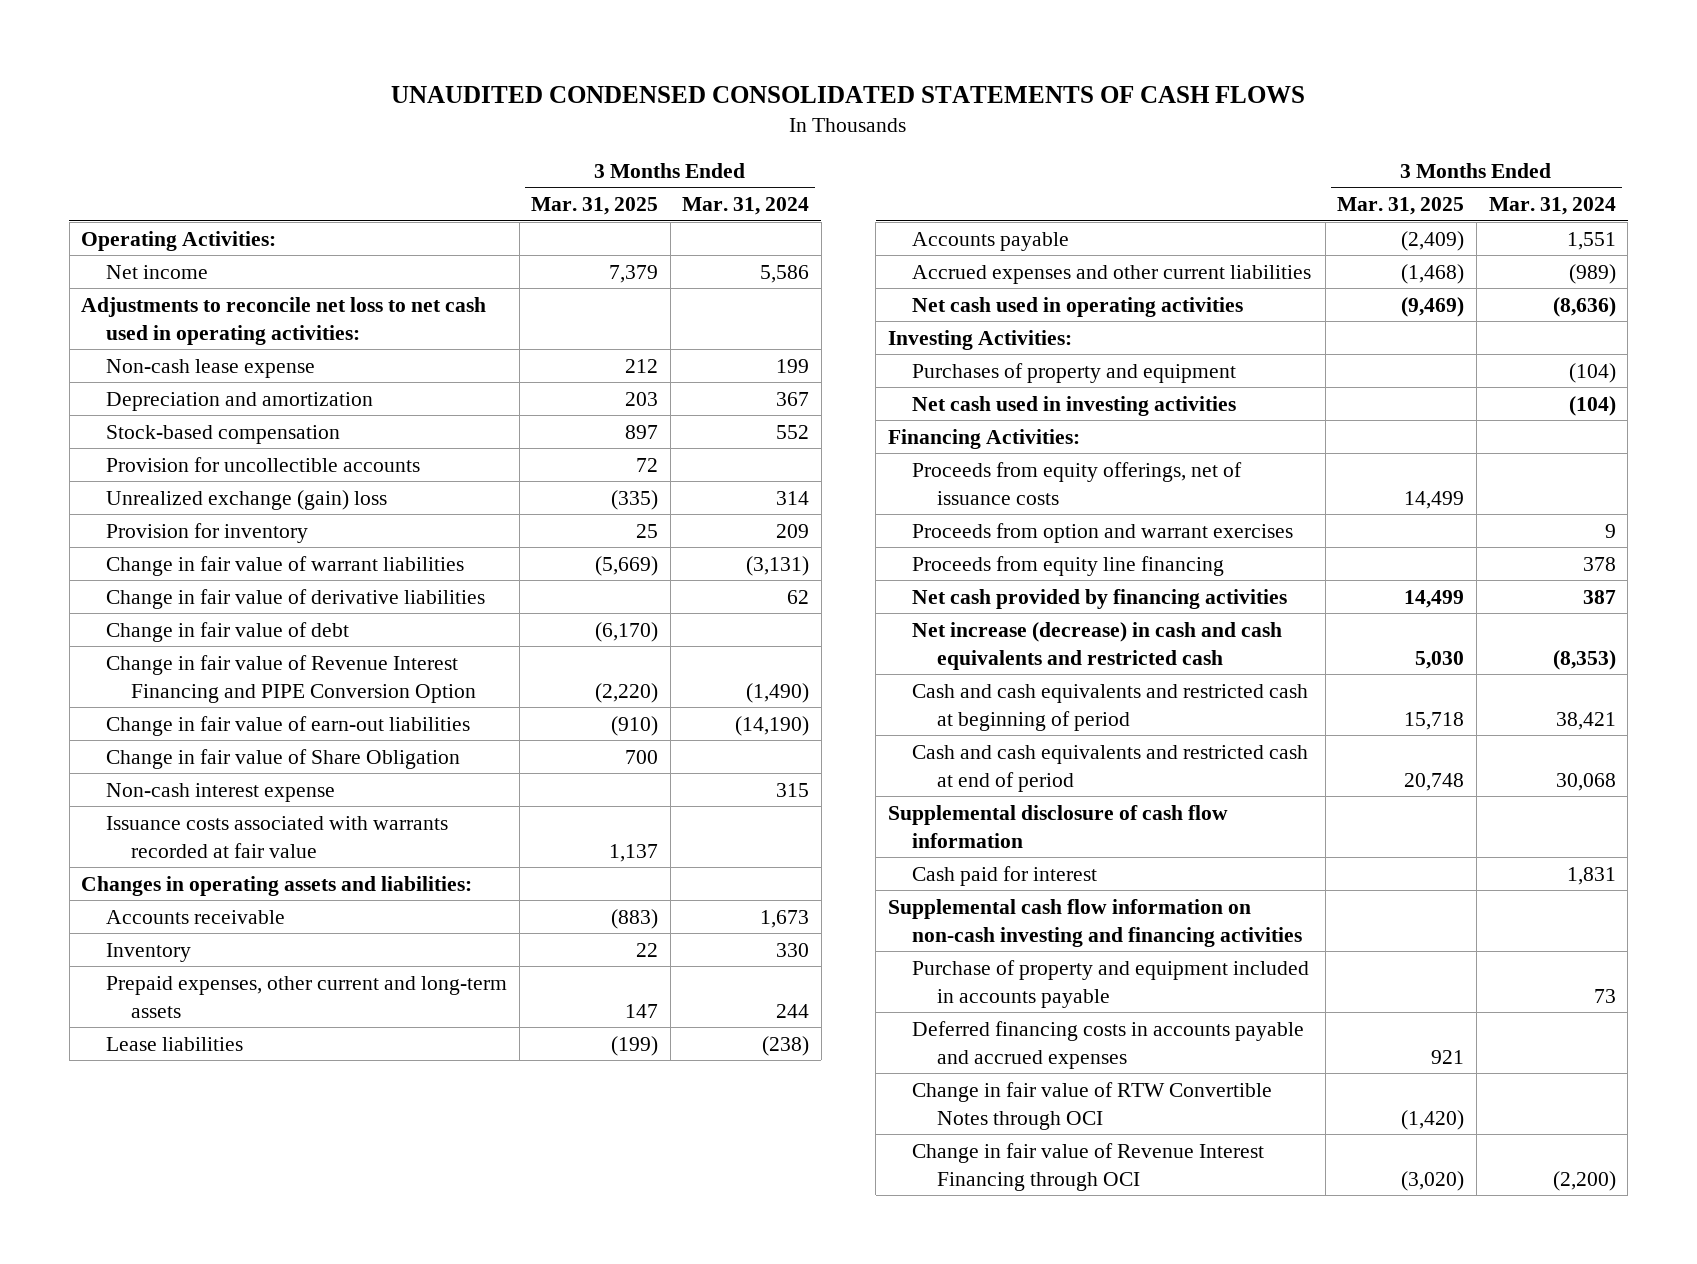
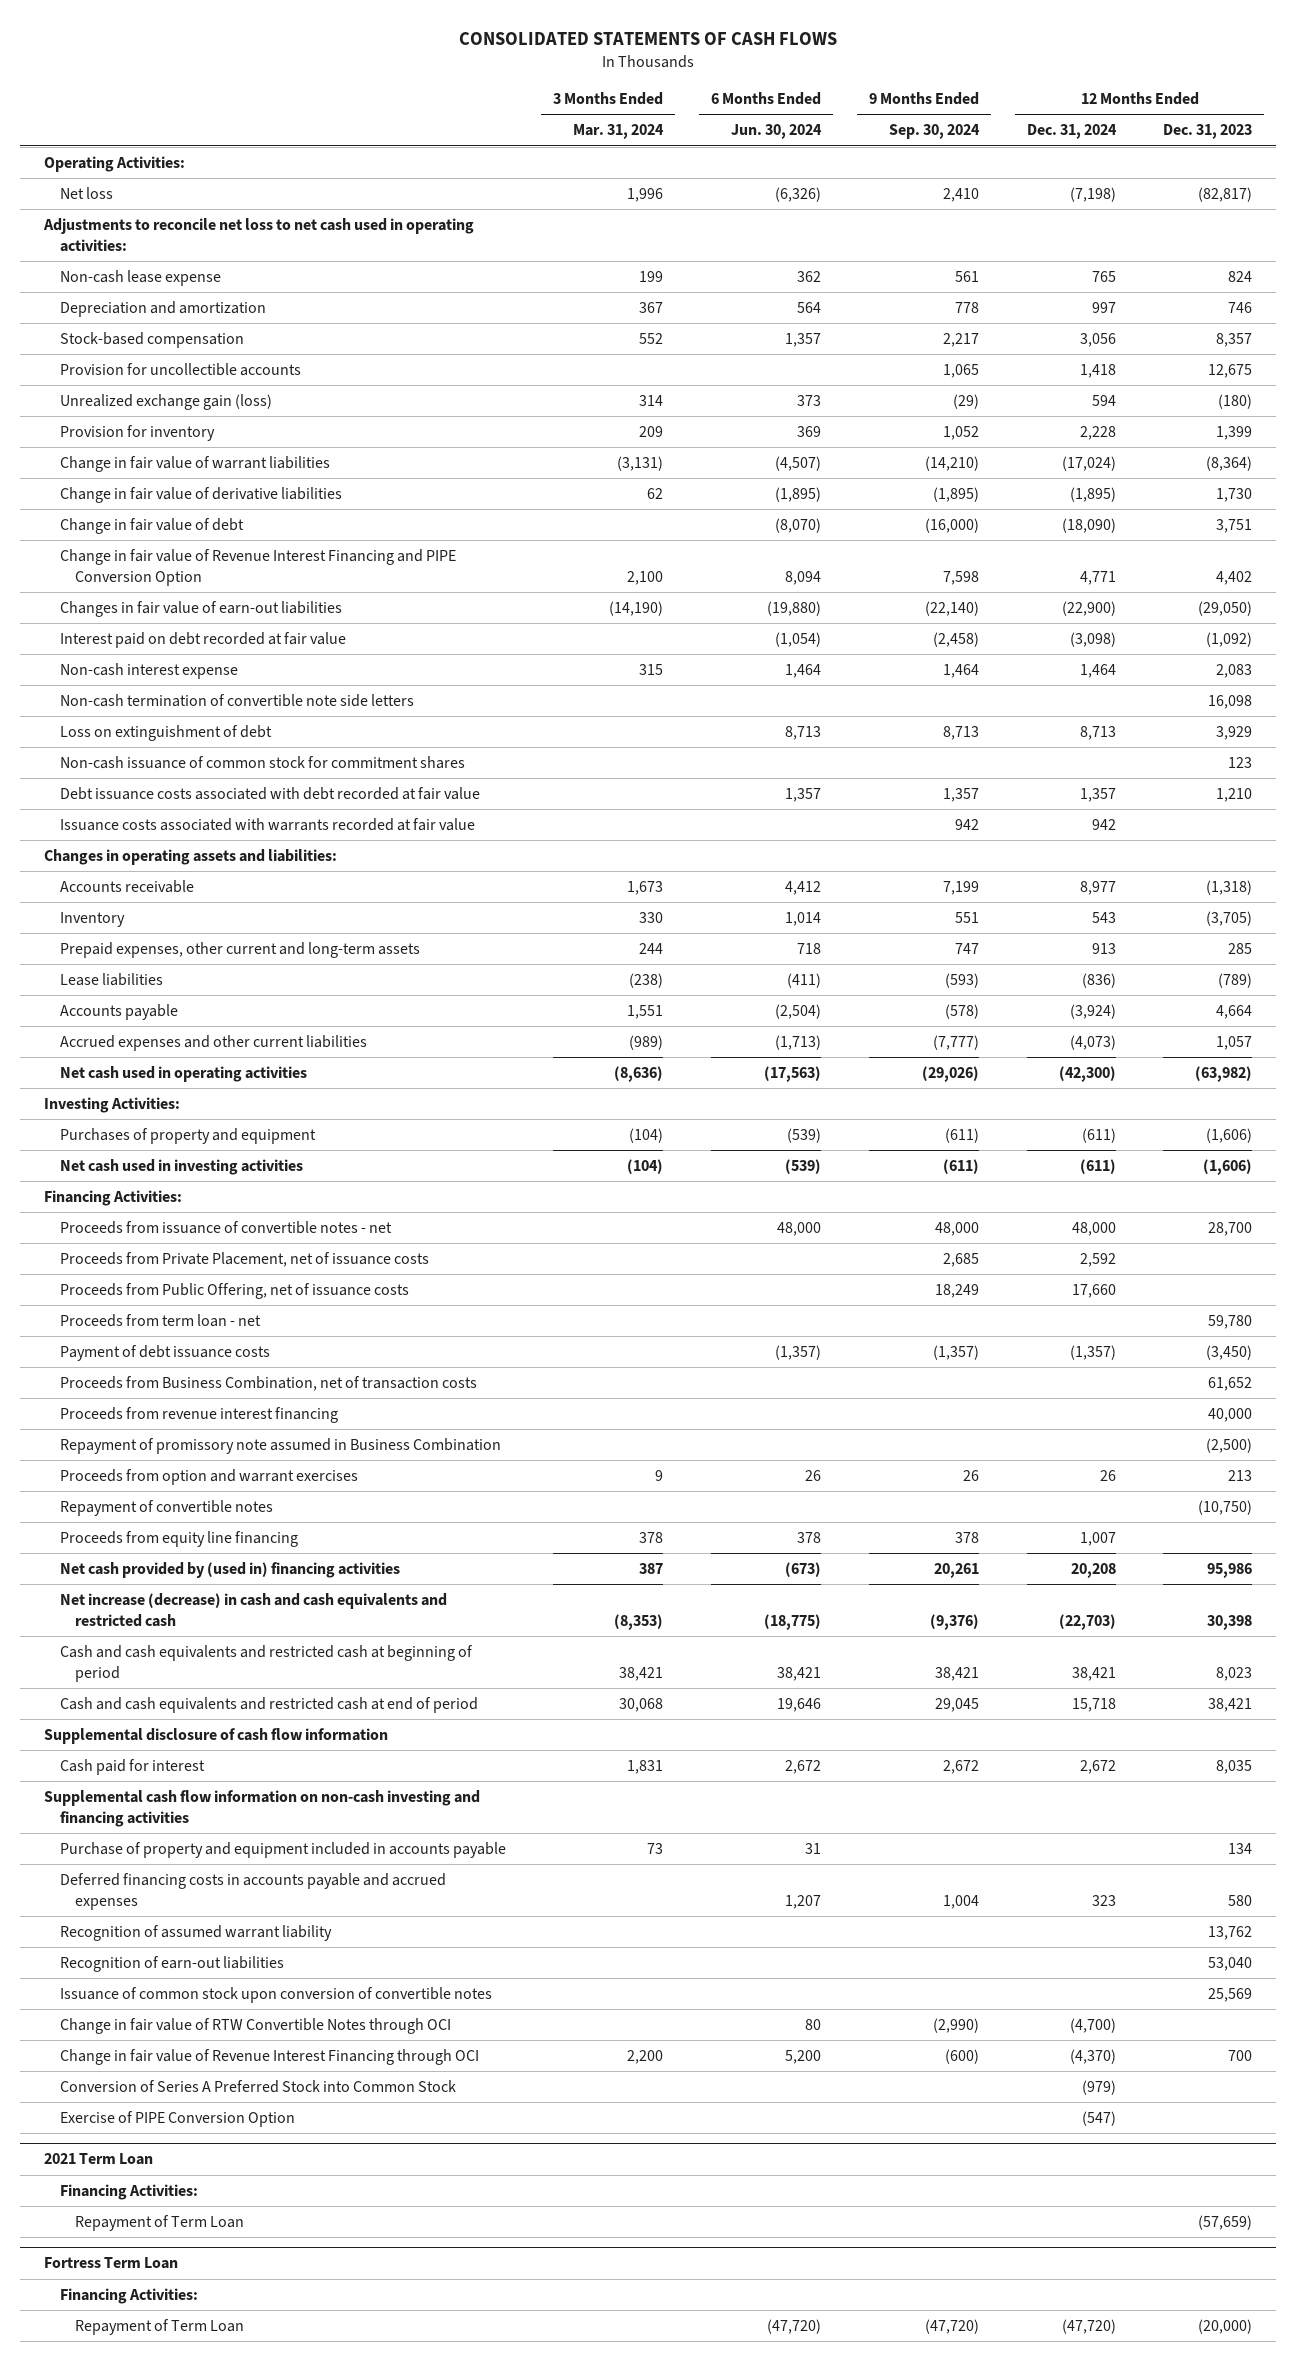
- UNAUDITED CONDENSED CONSOLIDATED STATEMENTS OF CASH FLOWS
+ CONSOLIDATED STATEMENTS OF CASH FLOWS
- | 3 Months Ended Mar. 31, 2025 | 3 Months Ended Mar. 31, 2024
+ | 3 Months Ended Mar. 31, 2024 | 6 Months Ended Jun. 30, 2024 | 9 Months Ended Sep. 30, 2024 | 12 Months Ended Dec. 31, 2024 | 12 Months Ended Dec. 31, 2023
- Net income | 7,379 | 5,586
+ Net loss | 1,996 | (6,326) | 2,410 | (7,198) | (82,817)
- Unrealized exchange (gain) loss | (335) | 314
+ Unrealized exchange gain (loss) | 314 | 373 | (29) | 594 | (180)
- Change in fair value of Revenue Interest Financing and PIPE Conversion Option | (2,220) | (1,490)
- Change in fair value of earn-out liabilities | (910) | (14,190)
- Change in fair value of Share Obligation | 700 |
+ Change in fair value of Revenue Interest Financing and PIPE Conversion Option | 2,100 | 8,094 | 7,598 | 4,771 | 4,402
+ Changes in fair value of earn-out liabilities | (14,190) | (19,880) | (22,140) | (22,900) | (29,050)
+ Interest paid on debt recorded at fair value | | (1,054) | (2,458) | (3,098) | (1,092)
+ Non-cash termination of convertible note side letters | | | | | 16,098
+ Loss on extinguishment of debt | | 8,713 | 8,713 | 8,713 | 3,929
+ Non-cash issuance of common stock for commitment shares | | | | | 123
+ Debt issuance costs associated with debt recorded at fair value | | 1,357 | 1,357 | 1,357 | 1,210
- Proceeds from equity offerings, net of issuance costs | 14,499 |
+ Proceeds from issuance of convertible notes - net | | 48,000 | 48,000 | 48,000 | 28,700
+ Proceeds from Private Placement, net of issuance costs | | | 2,685 | 2,592 |
+ Proceeds from Public Offering, net of issuance costs | | | 18,249 | 17,660 |
+ Proceeds from term loan - net | | | | | 59,780
+ Payment of debt issuance costs | | (1,357) | (1,357) | (1,357) | (3,450)
+ Proceeds from Business Combination, net of transaction costs | | | | | 61,652
+ Proceeds from revenue interest financing | | | | | 40,000
+ Repayment of promissory note assumed in Business Combination | | | | | (2,500)
+ Repayment of convertible notes | | | | | (10,750)
- Net cash provided by financing activities | 14,499 | 387
+ Net cash provided by (used in) financing activities | 387 | (673) | 20,261 | 20,208 | 95,986
+ Recognition of assumed warrant liability | | | | | 13,762
+ Recognition of earn-out liabilities | | | | | 53,040
+ Issuance of common stock upon conversion of convertible notes | | | | | 25,569
- Change in fair value of Revenue Interest Financing through OCI | (3,020) | (2,200)
+ Change in fair value of Revenue Interest Financing through OCI | 2,200 | 5,200 | (600) | (4,370) | 700
+ Conversion of Series A Preferred Stock into Common Stock | | | | (979) |
+ Exercise of PIPE Conversion Option | | | | (547) |
+ 2021 Term Loan
+ Financing Activities:
+ Repayment of Term Loan | | | | | (57,659)
+ Fortress Term Loan
+ Financing Activities:
+ Repayment of Term Loan | | (47,720) | (47,720) | (47,720) | (20,000)

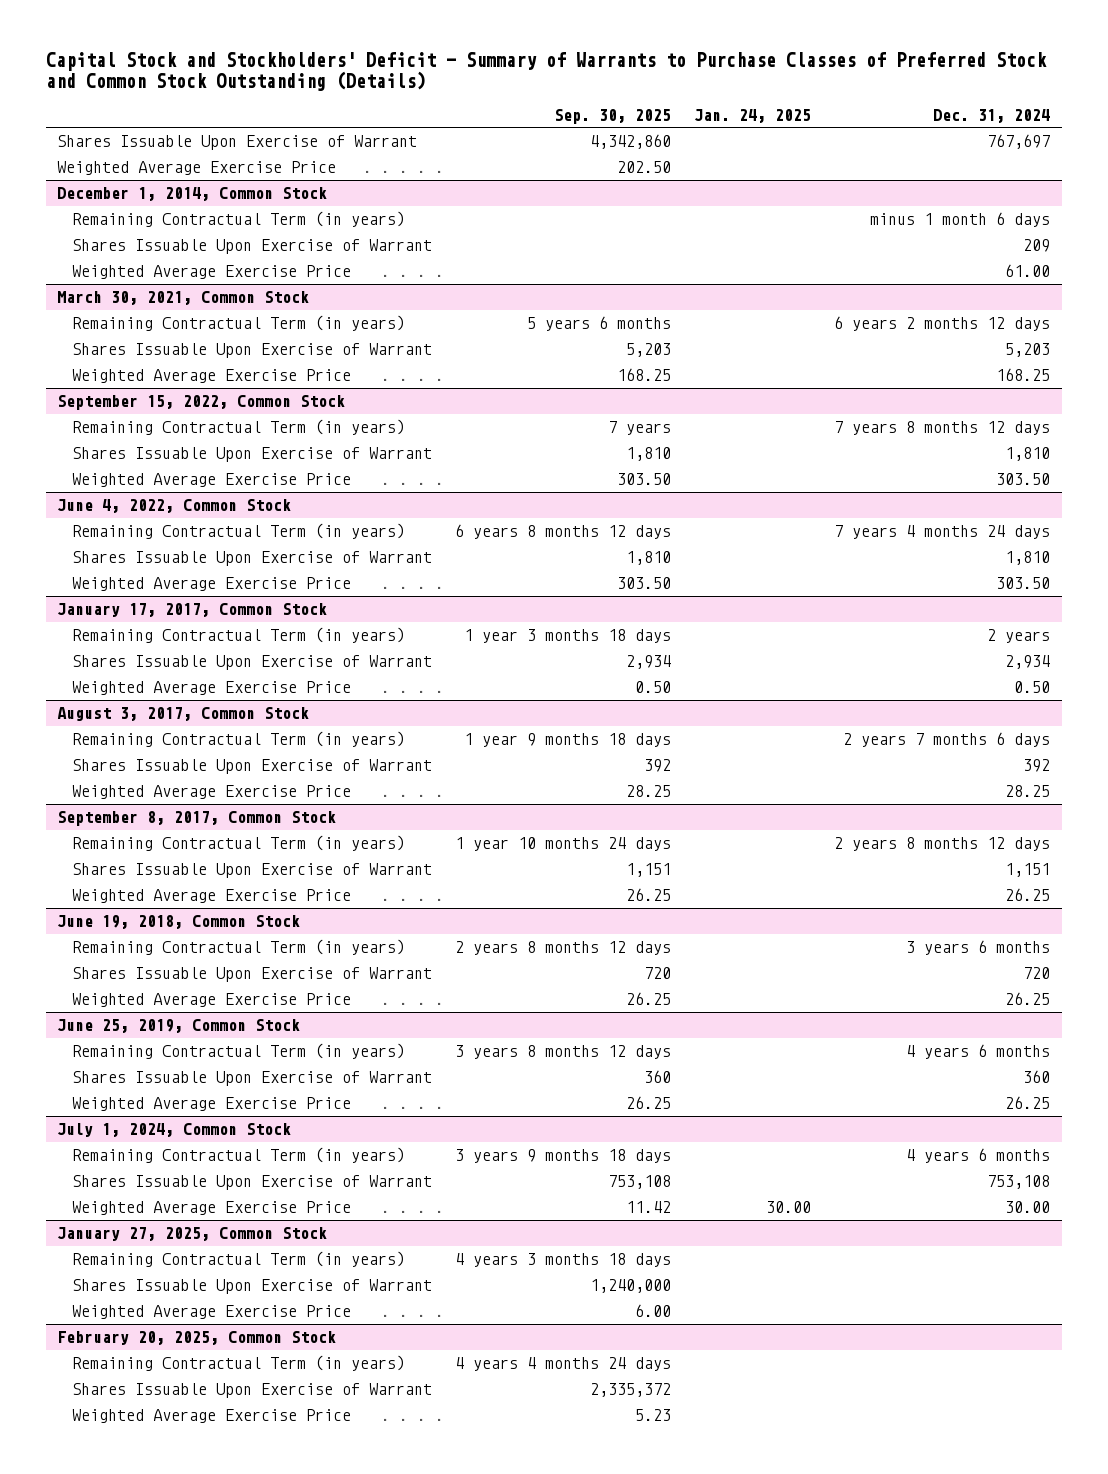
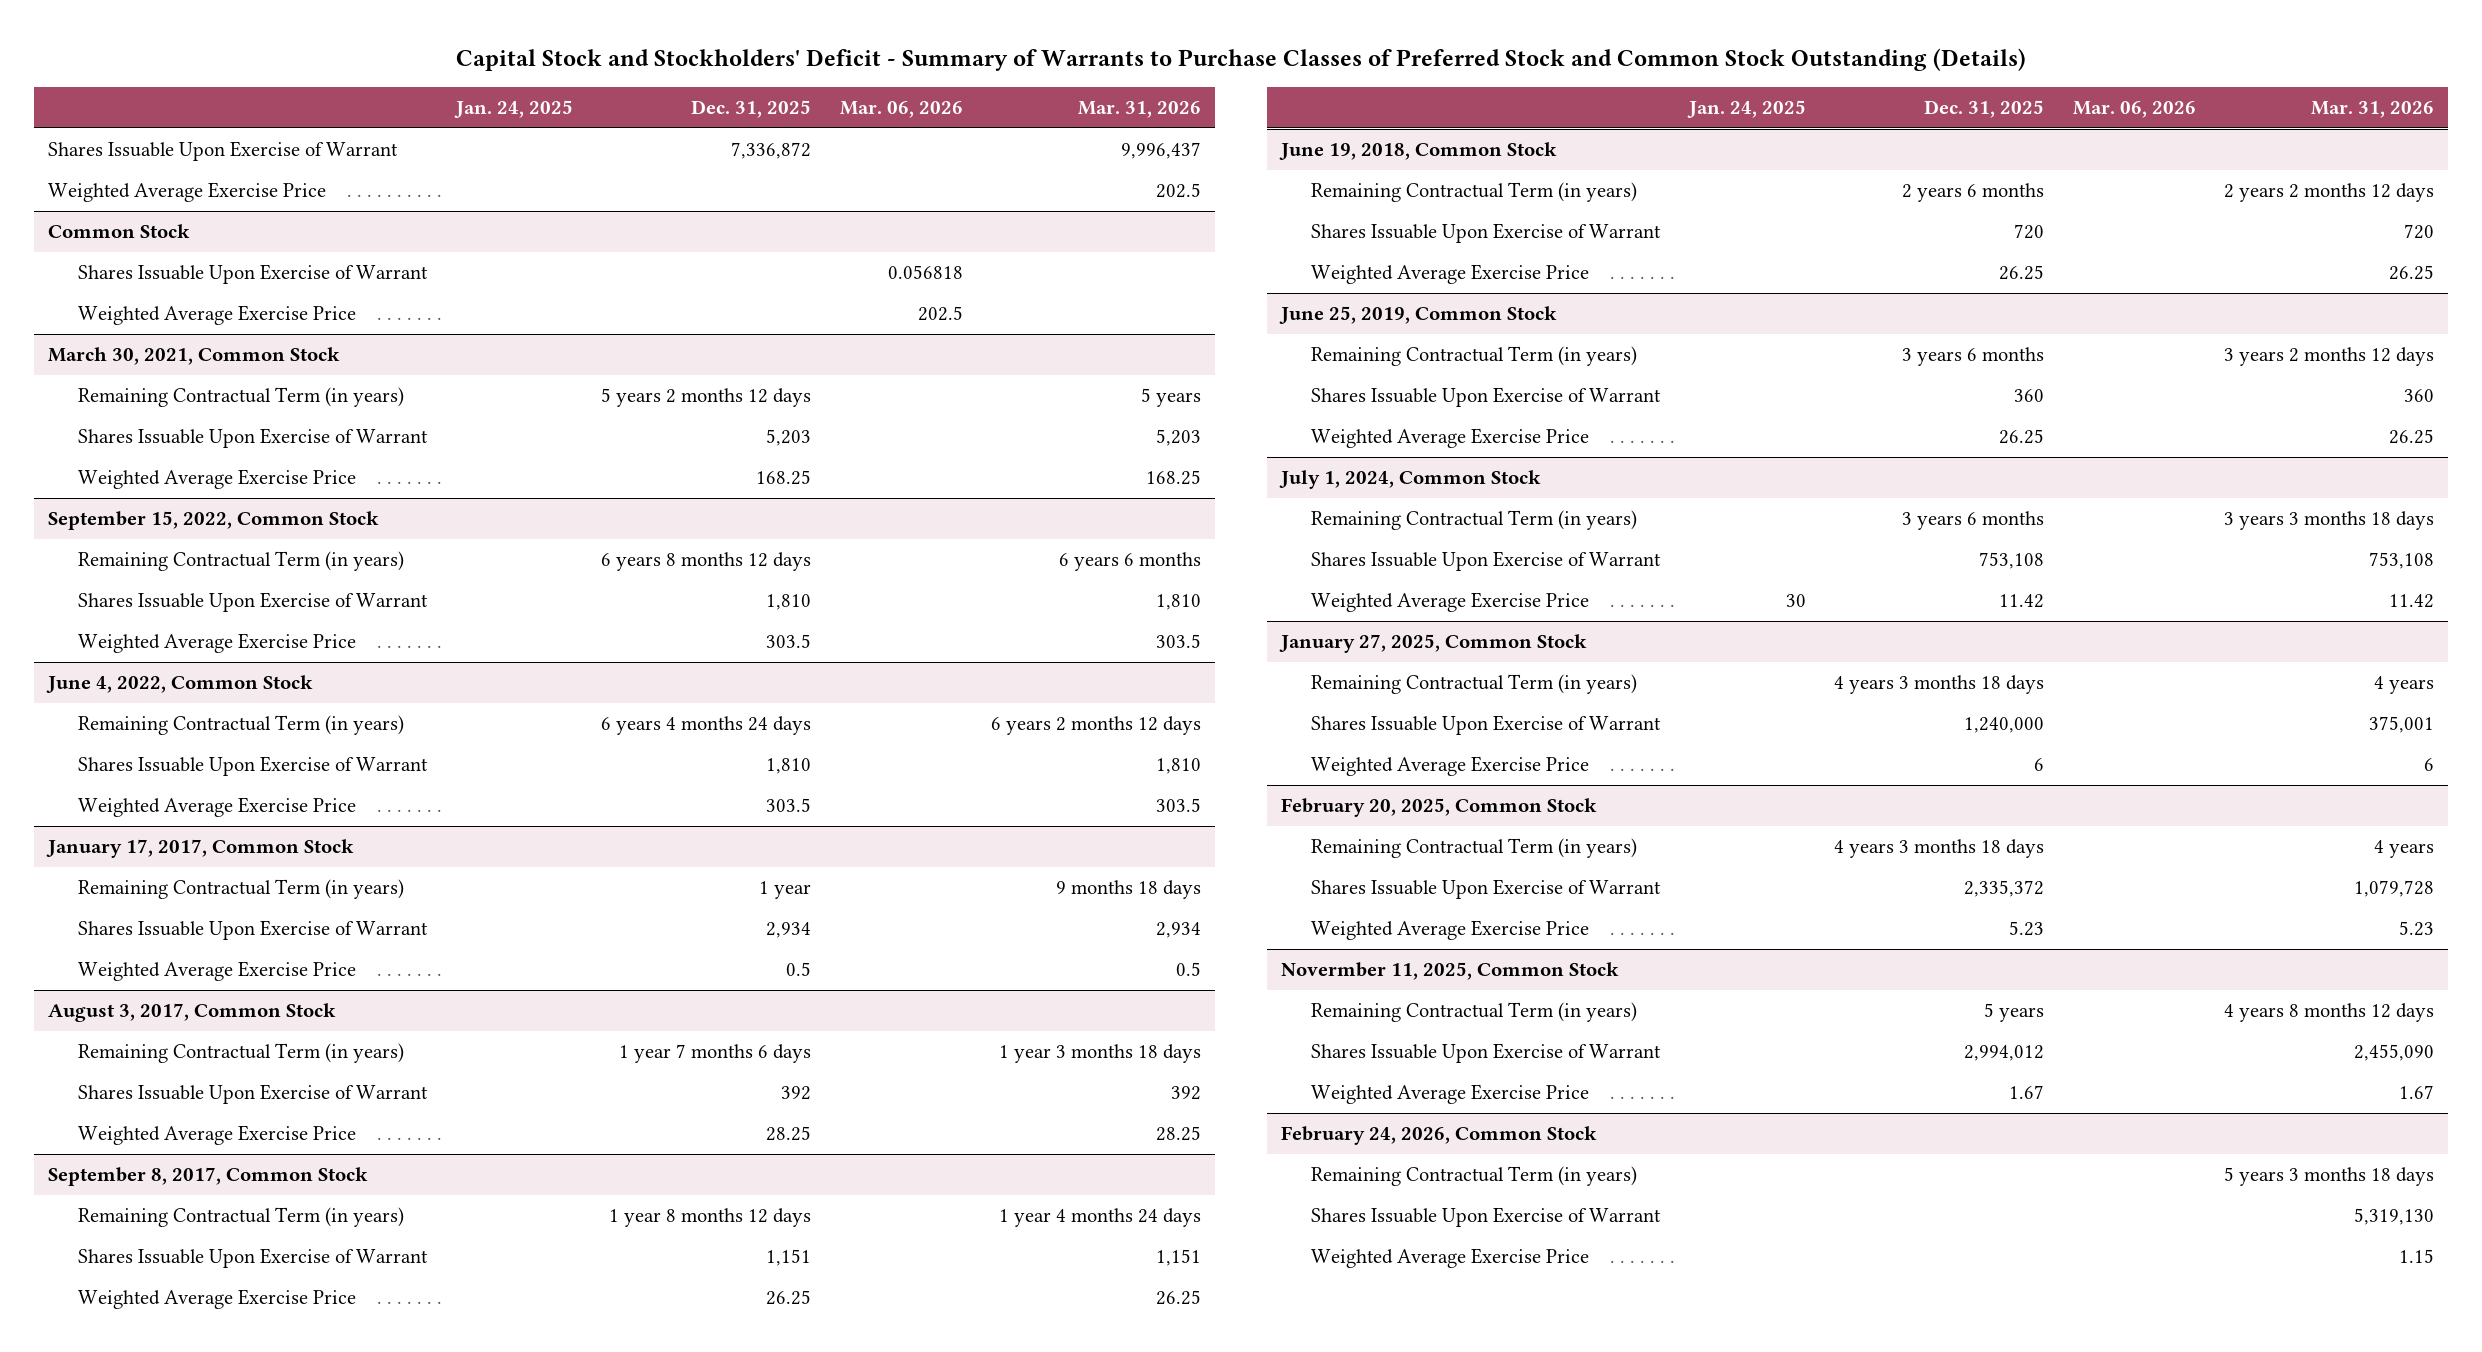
- | Sep. 30, 2025 | Jan. 24, 2025 | Dec. 31, 2024
+ | Jan. 24, 2025 | Dec. 31, 2025 | Mar. 06, 2026 | Mar. 31, 2026
- December 1, 2014, Common Stock
- Remaining Contractual Term (in years) | | | minus 1 month 6 days
+ Common Stock
@ July 1, 2024, Common Stock
- Weighted Average Exercise Price | 11.42 | 30.00 | 30.00
+ Weighted Average Exercise Price | 30 | 11.42 | | 11.42
+ Novermber 11, 2025, Common Stock
+ Remaining Contractual Term (in years) | | 5 years | | 4 years 8 months 12 days
+ Shares Issuable Upon Exercise of Warrant | | 2,994,012 | | 2,455,090
+ Weighted Average Exercise Price | | 1.67 | | 1.67
+ February 24, 2026, Common Stock
+ Remaining Contractual Term (in years) | | | | 5 years 3 months 18 days
+ Shares Issuable Upon Exercise of Warrant | | | | 5,319,130
+ Weighted Average Exercise Price | | | | 1.15

